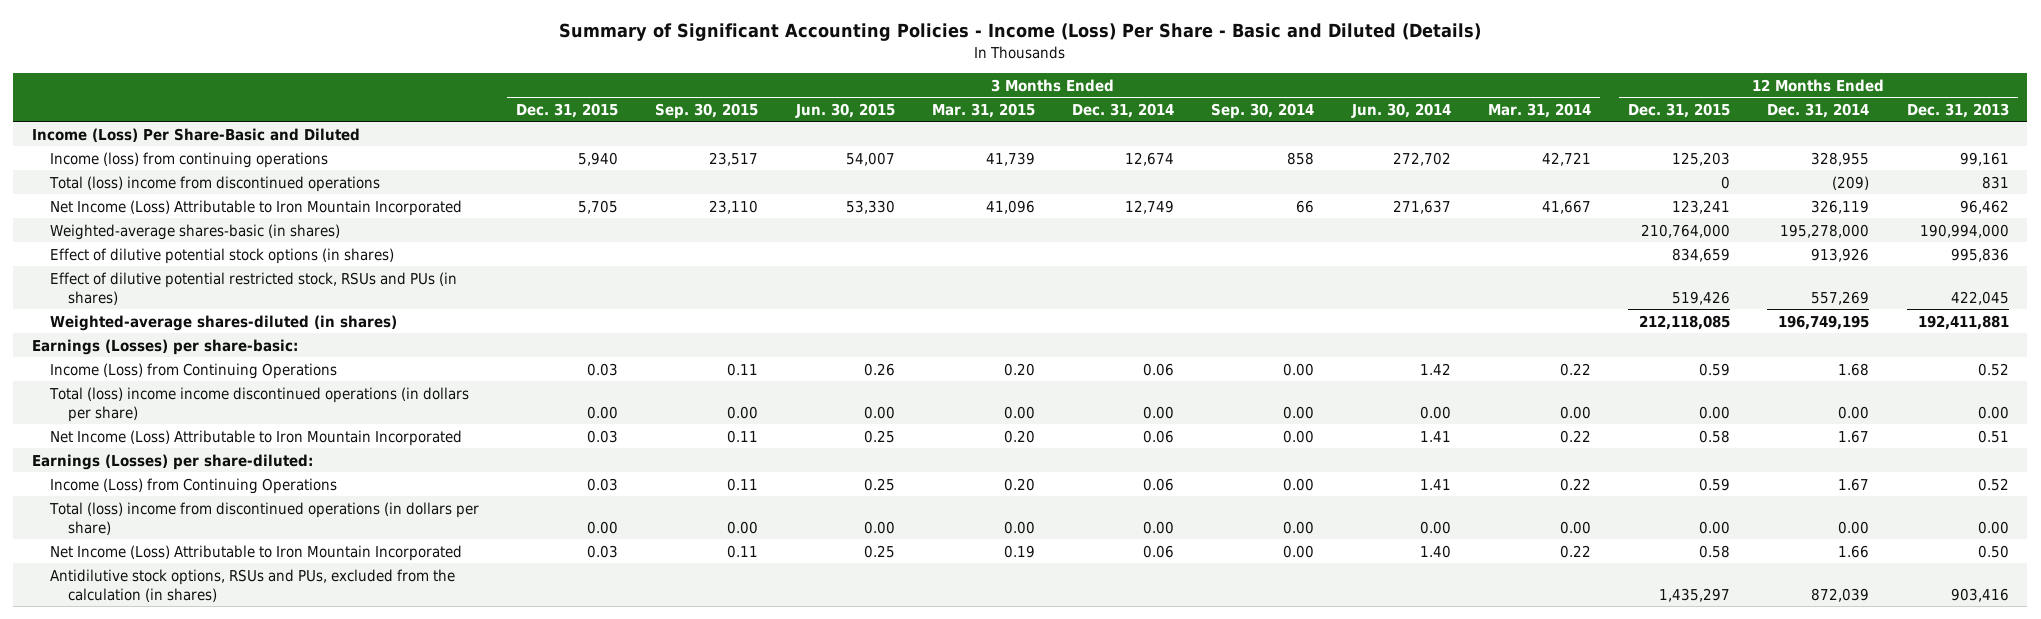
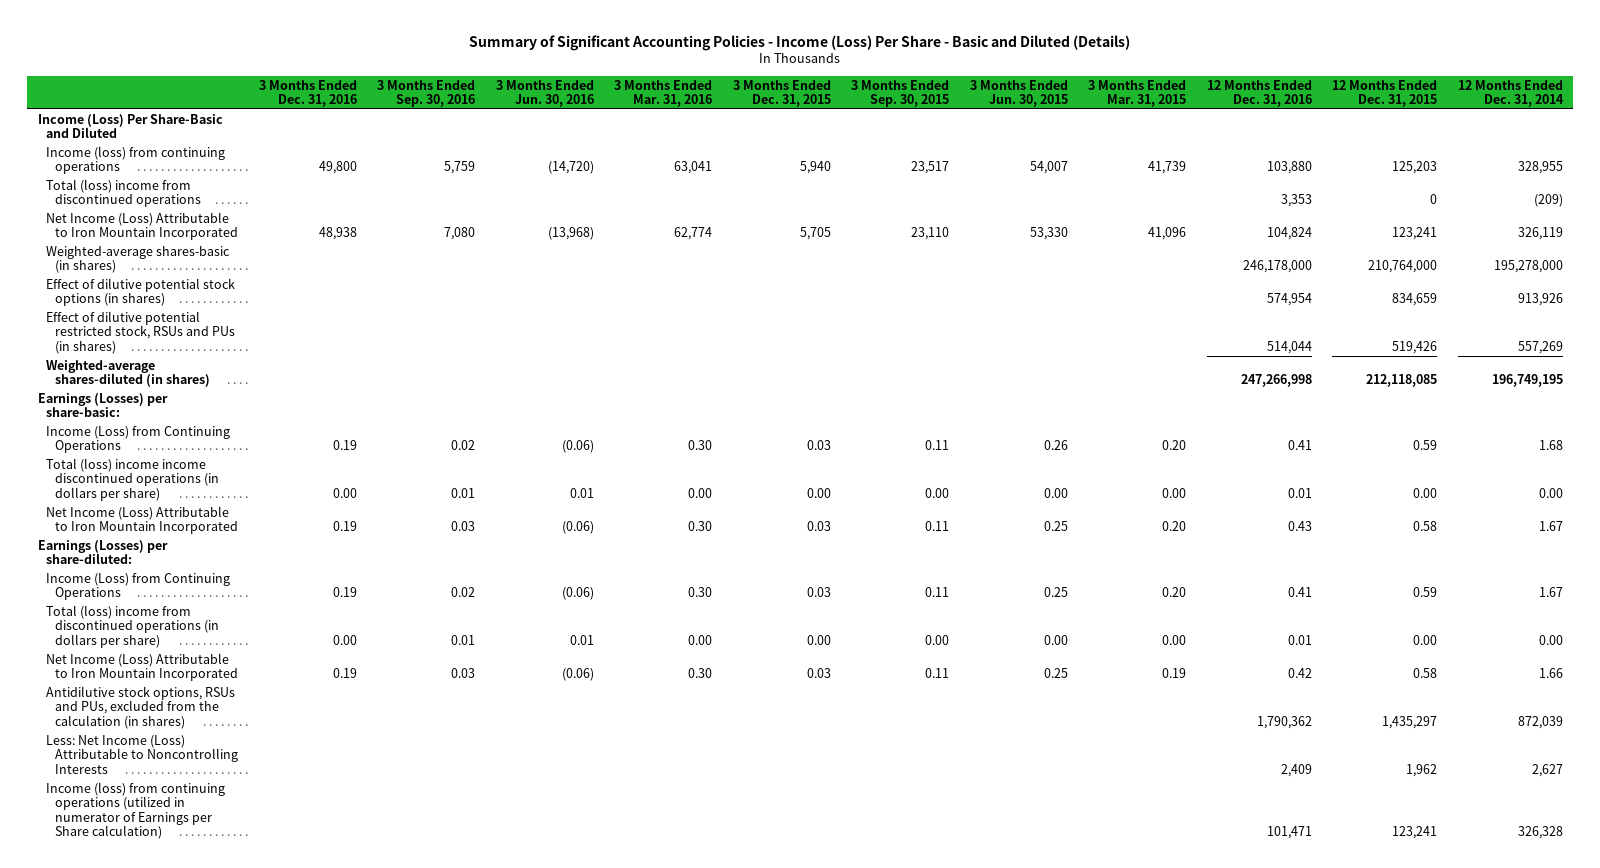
- | 3 Months Ended Dec. 31, 2015 | 3 Months Ended Sep. 30, 2015 | 3 Months Ended Jun. 30, 2015 | 3 Months Ended Mar. 31, 2015 | 3 Months Ended Dec. 31, 2014 | 3 Months Ended Sep. 30, 2014 | 3 Months Ended Jun. 30, 2014 | 3 Months Ended Mar. 31, 2014 | 12 Months Ended Dec. 31, 2015 | 12 Months Ended Dec. 31, 2014 | 12 Months Ended Dec. 31, 2013
+ | 3 Months Ended Dec. 31, 2016 | 3 Months Ended Sep. 30, 2016 | 3 Months Ended Jun. 30, 2016 | 3 Months Ended Mar. 31, 2016 | 3 Months Ended Dec. 31, 2015 | 3 Months Ended Sep. 30, 2015 | 3 Months Ended Jun. 30, 2015 | 3 Months Ended Mar. 31, 2015 | 12 Months Ended Dec. 31, 2016 | 12 Months Ended Dec. 31, 2015 | 12 Months Ended Dec. 31, 2014
+ Less: Net Income (Loss) Attributable to Noncontrolling Interests | | | | | | | | | 2,409 | 1,962 | 2,627
+ Income (loss) from continuing operations (utilized in numerator of Earnings per Share calculation) | | | | | | | | | 101,471 | 123,241 | 326,328

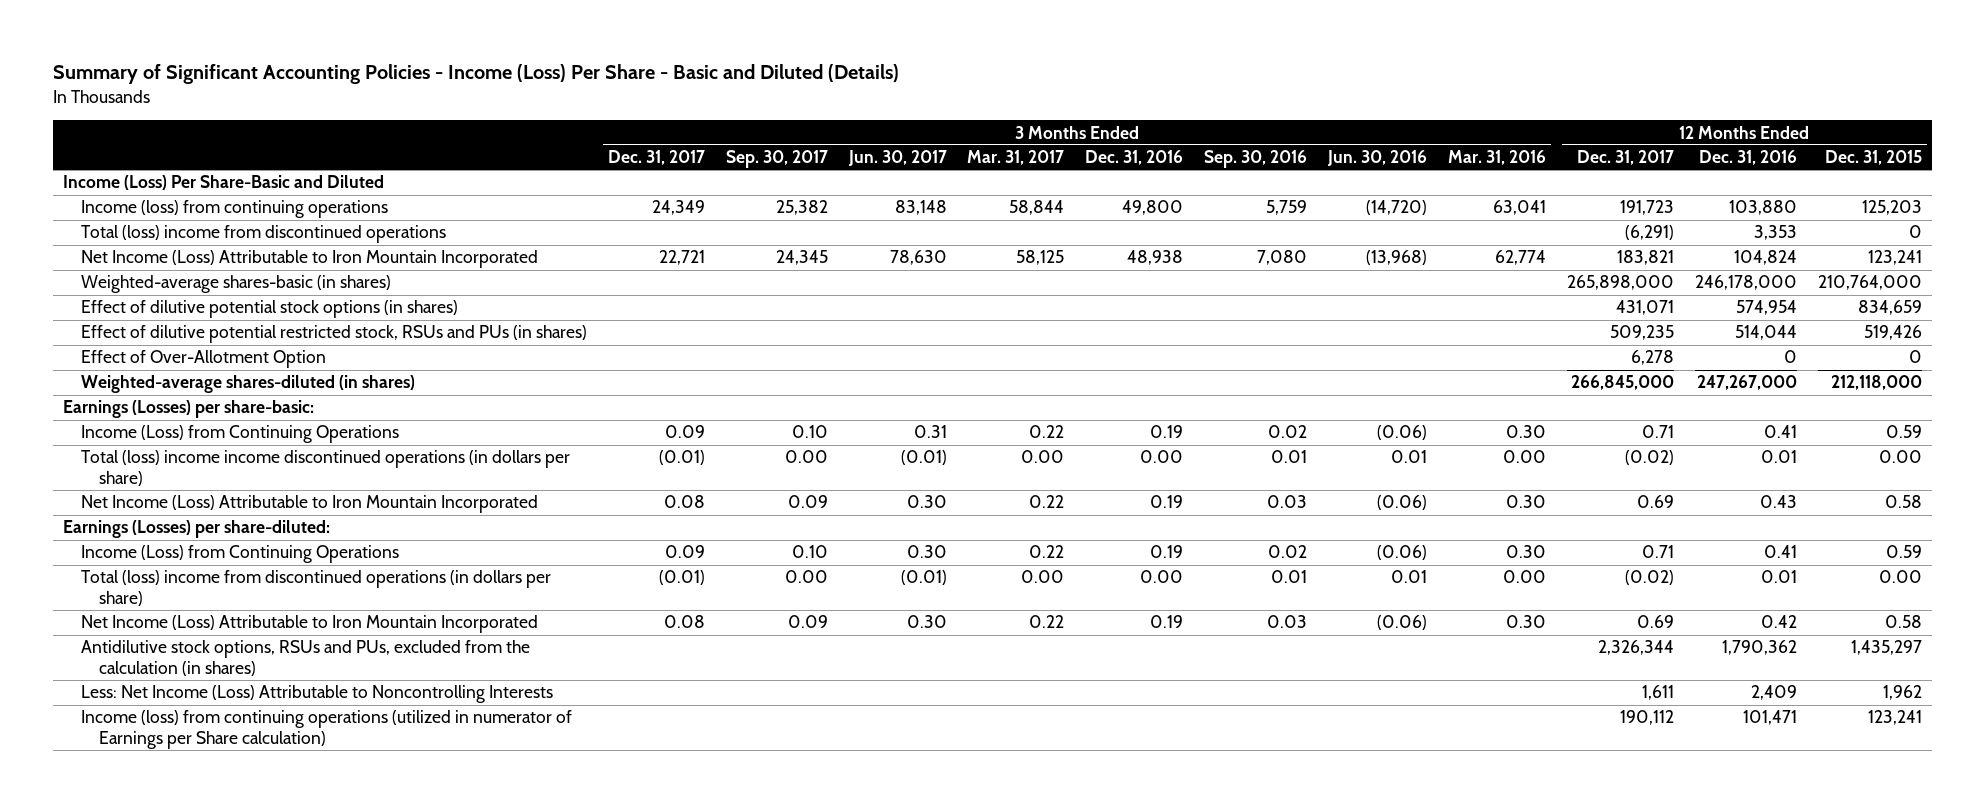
- | 3 Months Ended Dec. 31, 2016 | 3 Months Ended Sep. 30, 2016 | 3 Months Ended Jun. 30, 2016 | 3 Months Ended Mar. 31, 2016 | 3 Months Ended Dec. 31, 2015 | 3 Months Ended Sep. 30, 2015 | 3 Months Ended Jun. 30, 2015 | 3 Months Ended Mar. 31, 2015 | 12 Months Ended Dec. 31, 2016 | 12 Months Ended Dec. 31, 2015 | 12 Months Ended Dec. 31, 2014
+ | 3 Months Ended Dec. 31, 2017 | 3 Months Ended Sep. 30, 2017 | 3 Months Ended Jun. 30, 2017 | 3 Months Ended Mar. 31, 2017 | 3 Months Ended Dec. 31, 2016 | 3 Months Ended Sep. 30, 2016 | 3 Months Ended Jun. 30, 2016 | 3 Months Ended Mar. 31, 2016 | 12 Months Ended Dec. 31, 2017 | 12 Months Ended Dec. 31, 2016 | 12 Months Ended Dec. 31, 2015
- Weighted-average shares-diluted (in shares) | | | | | | | | | 247,266,998 | 212,118,085 | 196,749,195
+ Effect of Over-Allotment Option | | | | | | | | | 6,278 | 0 | 0
+ Weighted-average shares-diluted (in shares) | | | | | | | | | 266,845,000 | 247,267,000 | 212,118,000

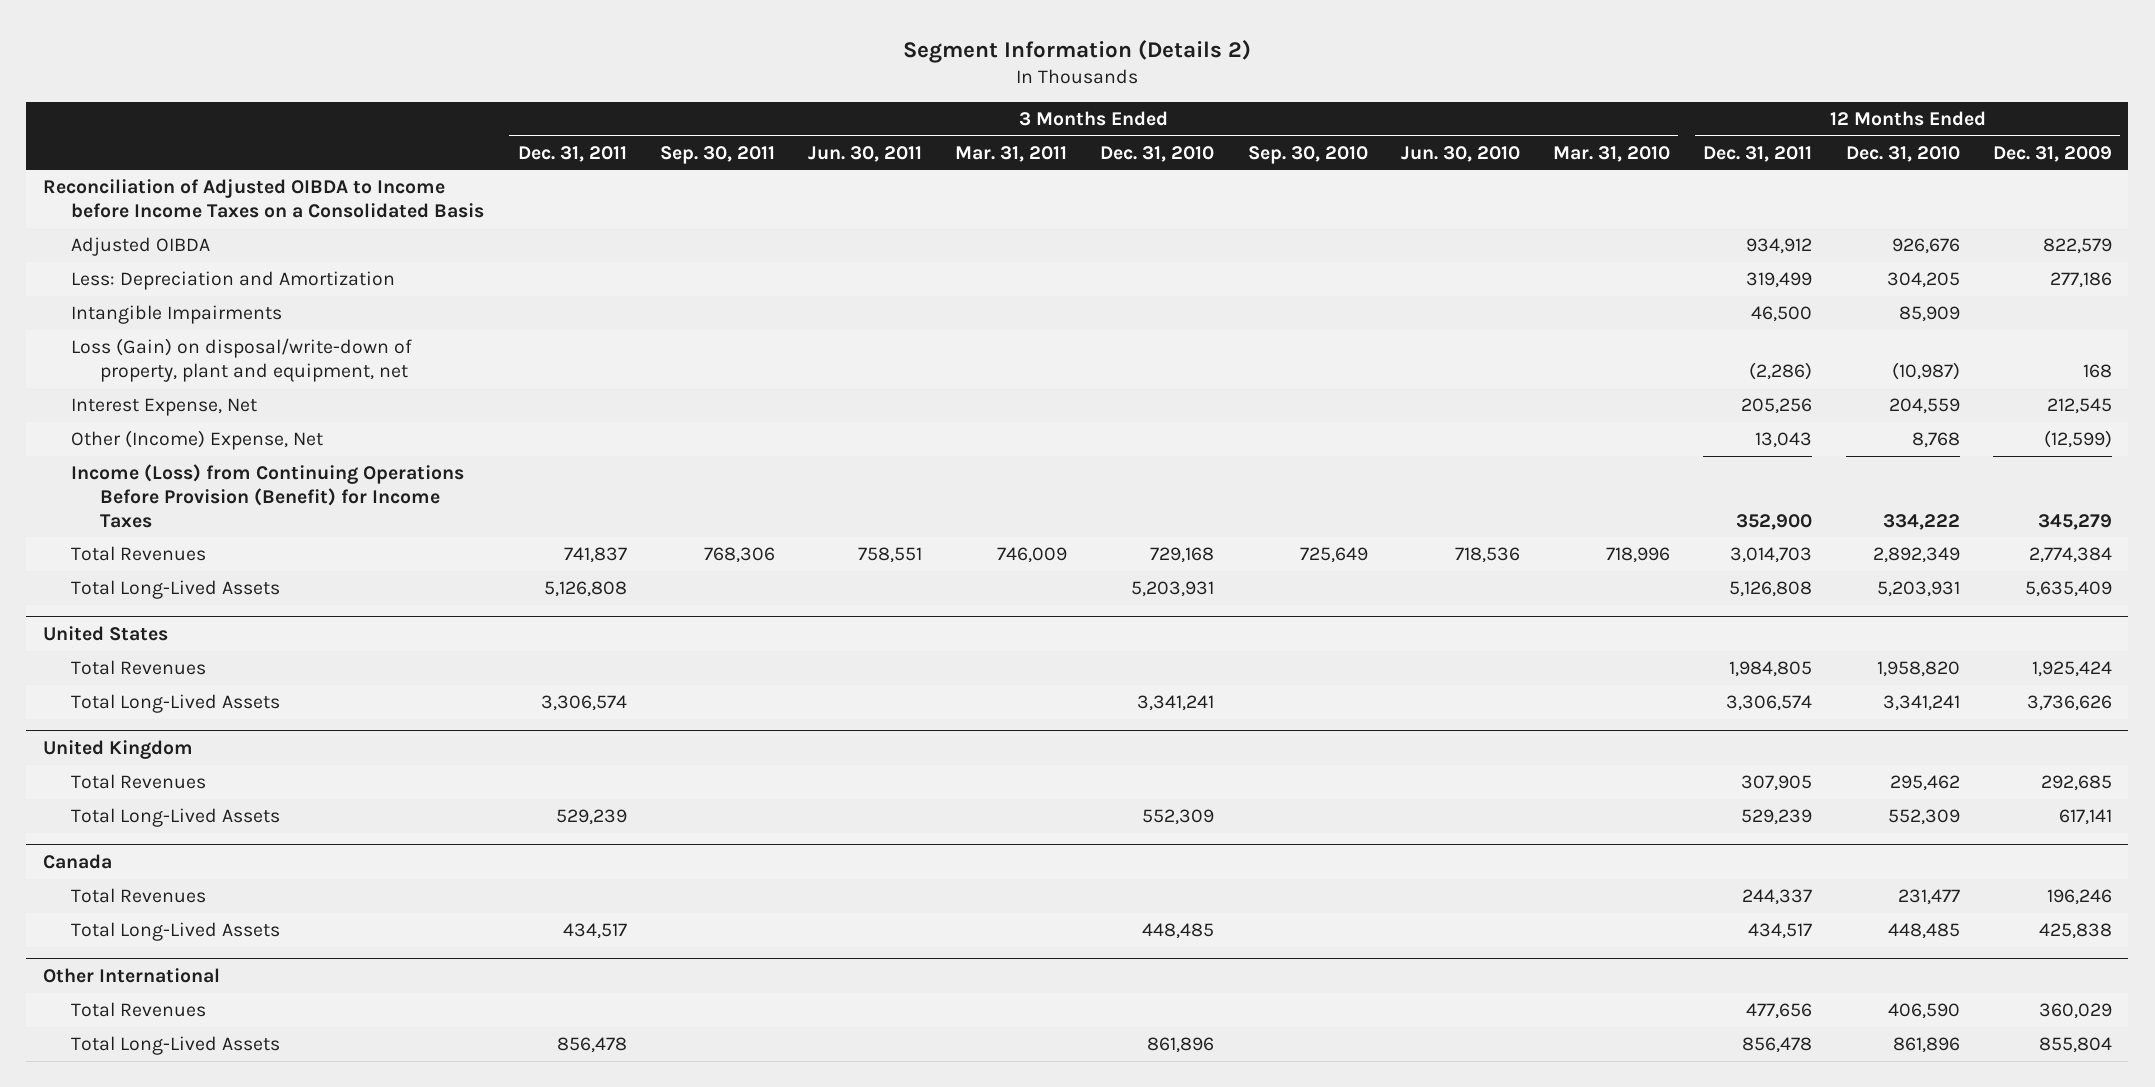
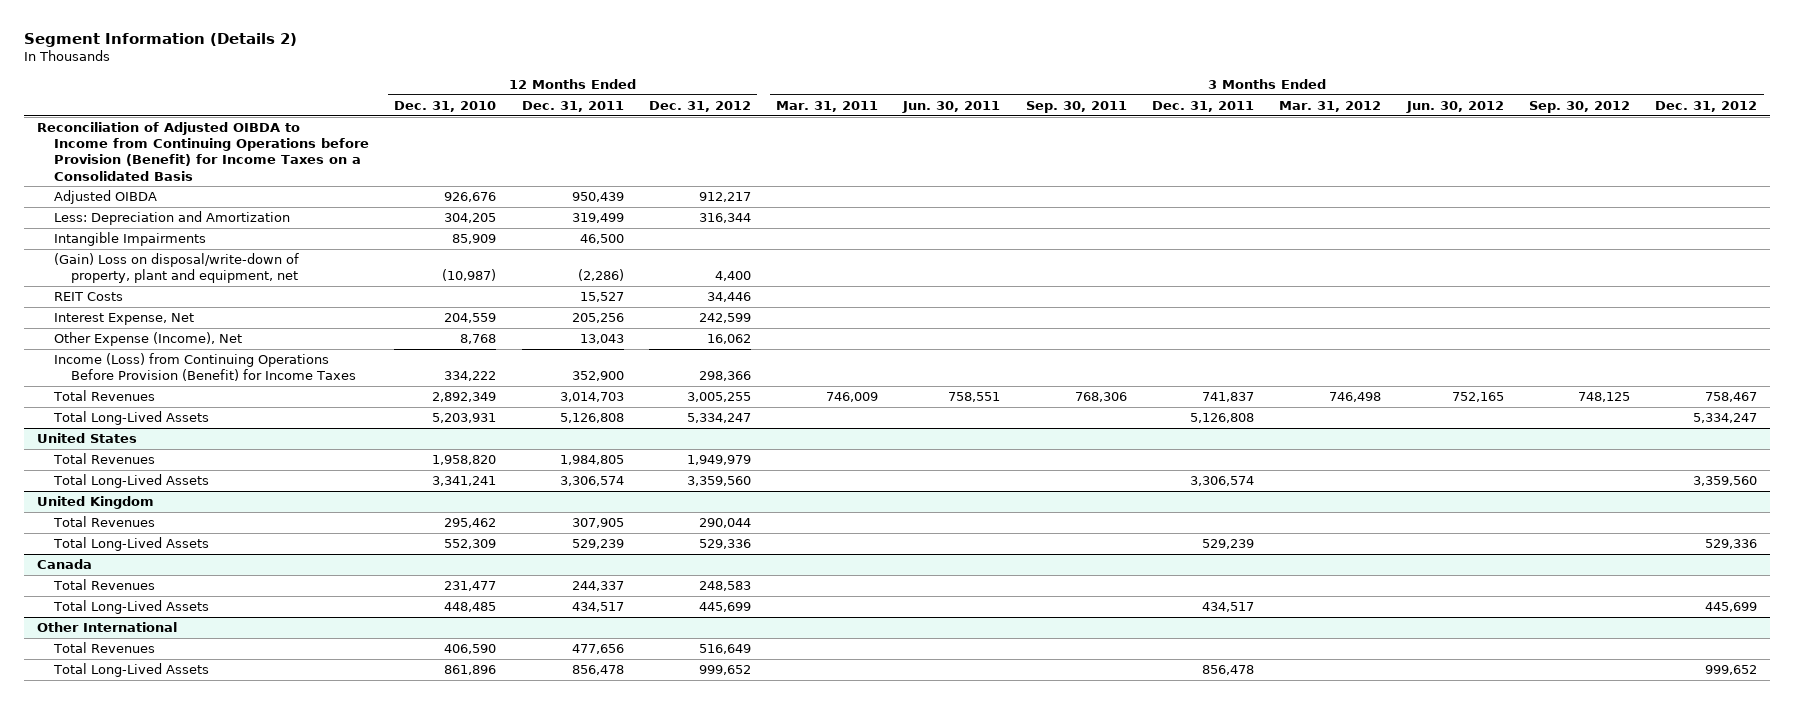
- | 3 Months Ended Dec. 31, 2011 | 3 Months Ended Sep. 30, 2011 | 3 Months Ended Jun. 30, 2011 | 3 Months Ended Mar. 31, 2011 | 3 Months Ended Dec. 31, 2010 | 3 Months Ended Sep. 30, 2010 | 3 Months Ended Jun. 30, 2010 | 3 Months Ended Mar. 31, 2010 | 12 Months Ended Dec. 31, 2011 | 12 Months Ended Dec. 31, 2010 | 12 Months Ended Dec. 31, 2009
+ | 12 Months Ended Dec. 31, 2010 | 12 Months Ended Dec. 31, 2011 | 12 Months Ended Dec. 31, 2012 | 3 Months Ended Mar. 31, 2011 | 3 Months Ended Jun. 30, 2011 | 3 Months Ended Sep. 30, 2011 | 3 Months Ended Dec. 31, 2011 | 3 Months Ended Mar. 31, 2012 | 3 Months Ended Jun. 30, 2012 | 3 Months Ended Sep. 30, 2012 | 3 Months Ended Dec. 31, 2012
- Reconciliation of Adjusted OIBDA to Income before Income Taxes on a Consolidated Basis
- Adjusted OIBDA | | | | | | | | | 934,912 | 926,676 | 822,579
+ Reconciliation of Adjusted OIBDA to Income from Continuing Operations before Provision (Benefit) for Income Taxes on a Consolidated Basis
+ Adjusted OIBDA | 926,676 | 950,439 | 912,217 | | | | | | | |
- Loss (Gain) on disposal/write-down of property, plant and equipment, net | | | | | | | | | (2,286) | (10,987) | 168
+ (Gain) Loss on disposal/write-down of property, plant and equipment, net | (10,987) | (2,286) | 4,400 | | | | | | | |
+ REIT Costs | | 15,527 | 34,446 | | | | | | | |
- Other (Income) Expense, Net | | | | | | | | | 13,043 | 8,768 | (12,599)
+ Other Expense (Income), Net | 8,768 | 13,043 | 16,062 | | | | | | | |

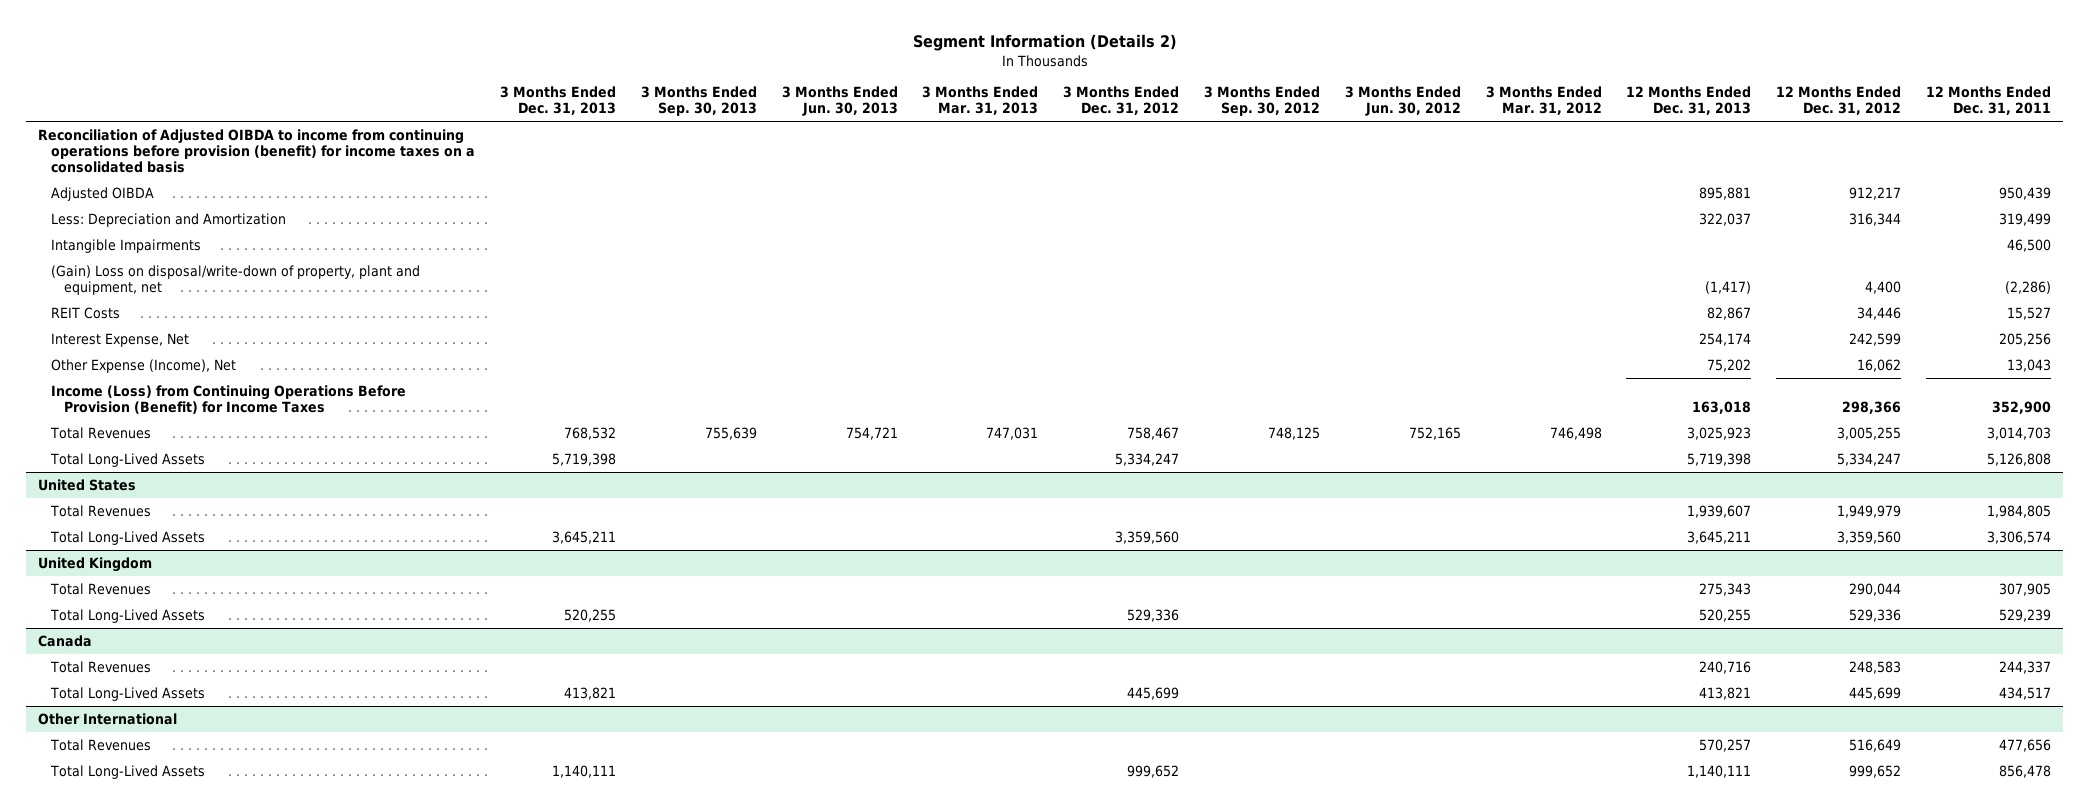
- | 12 Months Ended Dec. 31, 2010 | 12 Months Ended Dec. 31, 2011 | 12 Months Ended Dec. 31, 2012 | 3 Months Ended Mar. 31, 2011 | 3 Months Ended Jun. 30, 2011 | 3 Months Ended Sep. 30, 2011 | 3 Months Ended Dec. 31, 2011 | 3 Months Ended Mar. 31, 2012 | 3 Months Ended Jun. 30, 2012 | 3 Months Ended Sep. 30, 2012 | 3 Months Ended Dec. 31, 2012
+ | 3 Months Ended Dec. 31, 2013 | 3 Months Ended Sep. 30, 2013 | 3 Months Ended Jun. 30, 2013 | 3 Months Ended Mar. 31, 2013 | 3 Months Ended Dec. 31, 2012 | 3 Months Ended Sep. 30, 2012 | 3 Months Ended Jun. 30, 2012 | 3 Months Ended Mar. 31, 2012 | 12 Months Ended Dec. 31, 2013 | 12 Months Ended Dec. 31, 2012 | 12 Months Ended Dec. 31, 2011
- Reconciliation of Adjusted OIBDA to Income from Continuing Operations before Provision (Benefit) for Income Taxes on a Consolidated Basis
+ Reconciliation of Adjusted OIBDA to income from continuing operations before provision (benefit) for income taxes on a consolidated basis

